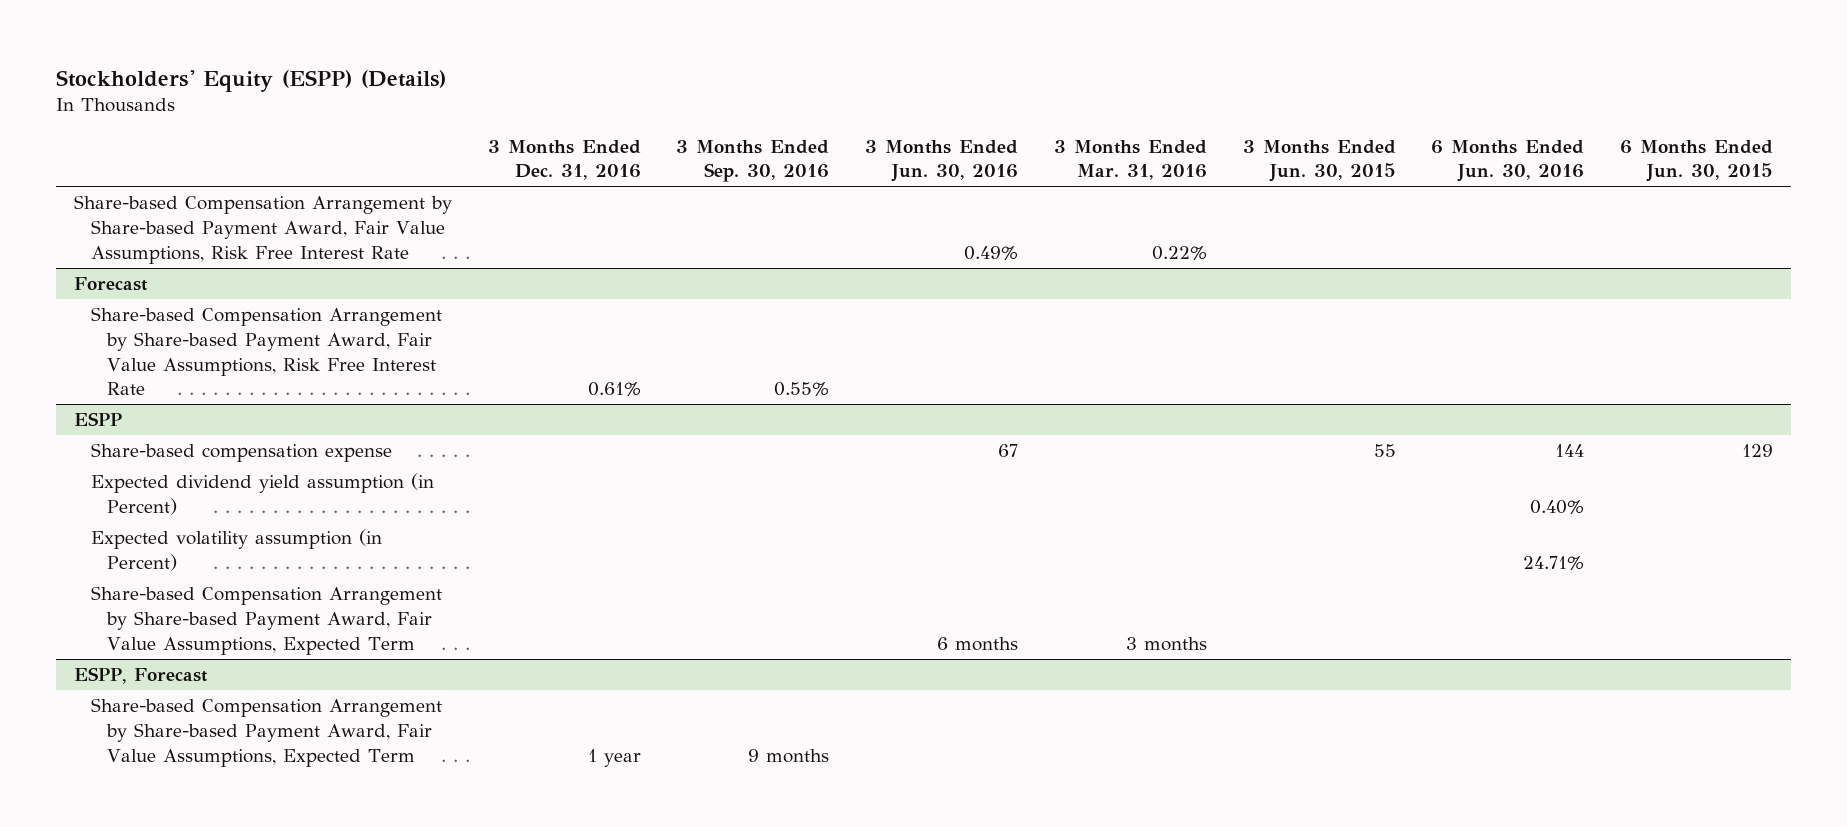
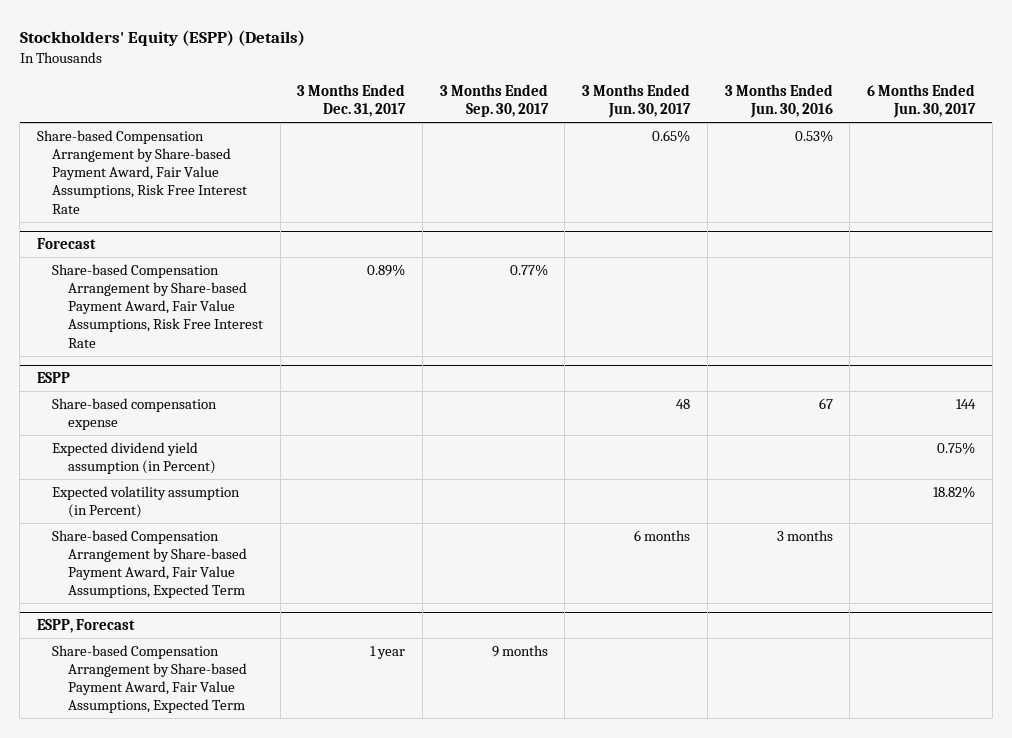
- | 3 Months Ended Dec. 31, 2016 | 3 Months Ended Sep. 30, 2016 | 3 Months Ended Jun. 30, 2016 | 3 Months Ended Mar. 31, 2016 | 3 Months Ended Jun. 30, 2015 | 6 Months Ended Jun. 30, 2016 | 6 Months Ended Jun. 30, 2015
+ | 3 Months Ended Dec. 31, 2017 | 3 Months Ended Sep. 30, 2017 | 3 Months Ended Jun. 30, 2017 | 3 Months Ended Jun. 30, 2016 | 6 Months Ended Jun. 30, 2017
- Share-based Compensation Arrangement by Share-based Payment Award, Fair Value Assumptions, Risk Free Interest Rate | | | 0.49% | 0.22% | | |
+ Share-based Compensation Arrangement by Share-based Payment Award, Fair Value Assumptions, Risk Free Interest Rate | | | 0.65% | 0.53% |
@ ESPP
- Share-based Compensation Arrangement by Share-based Payment Award, Fair Value Assumptions, Expected Term | | | 6 months | 3 months | | |
+ Share-based Compensation Arrangement by Share-based Payment Award, Fair Value Assumptions, Expected Term | | | 6 months | 3 months |

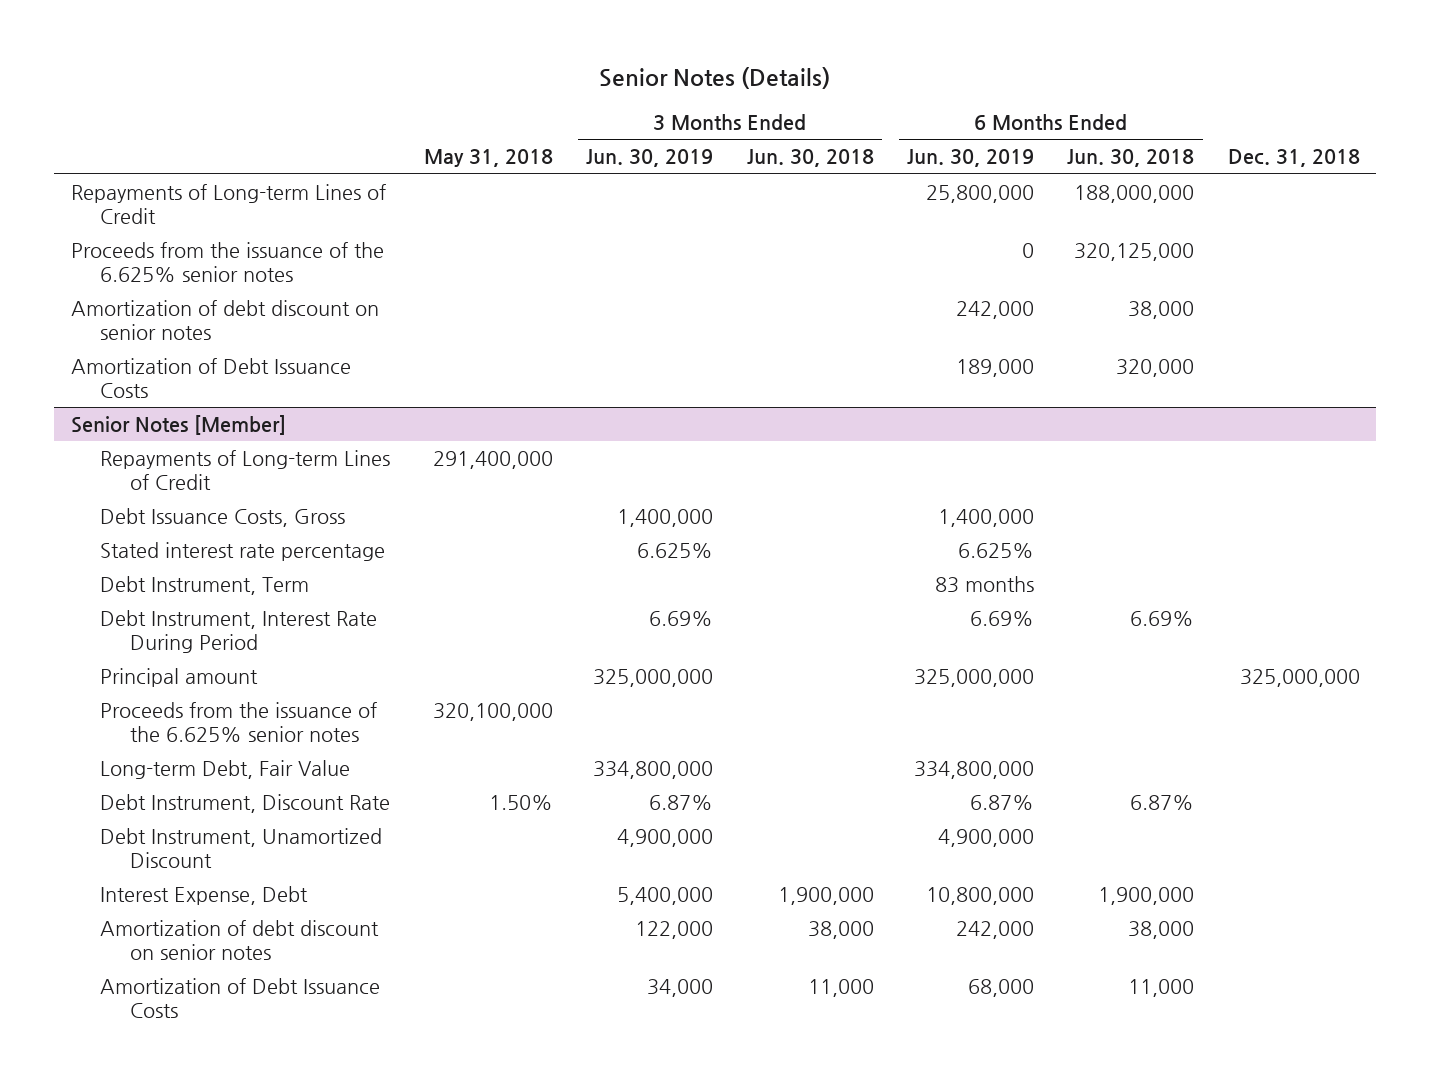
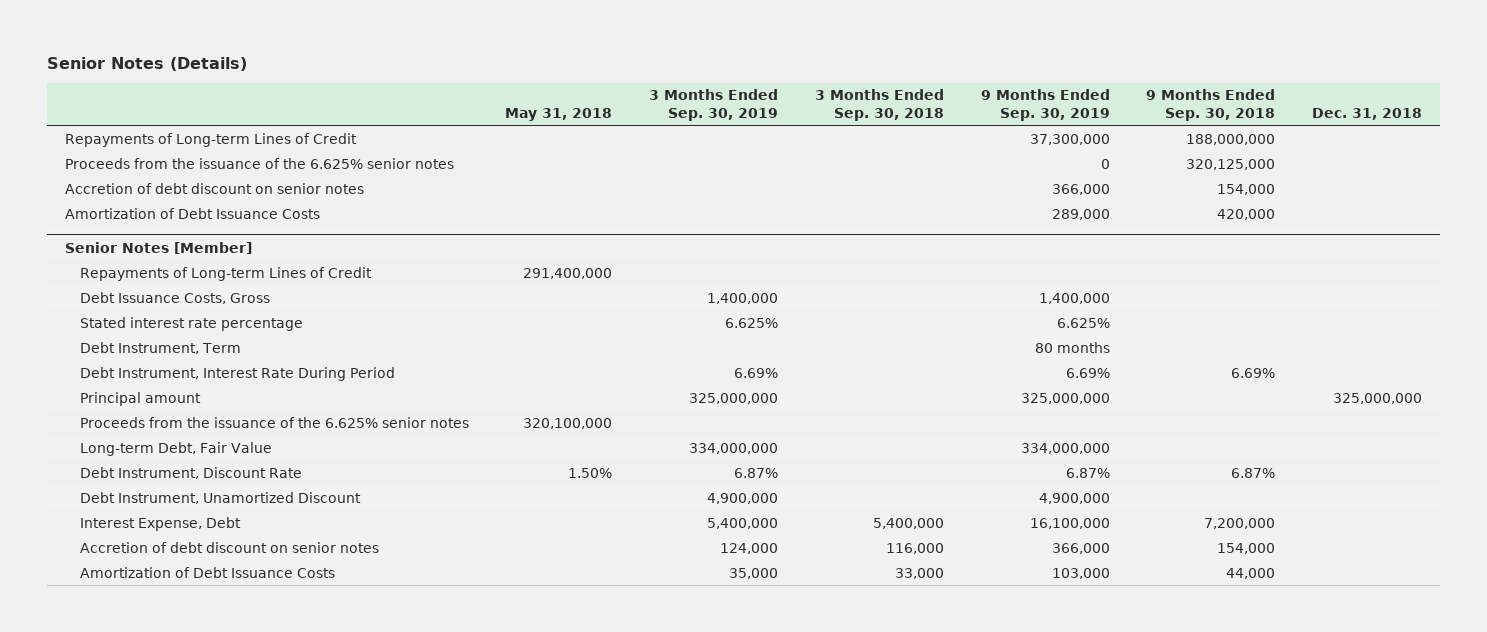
- | May 31, 2018 | 3 Months Ended Jun. 30, 2019 | 3 Months Ended Jun. 30, 2018 | 6 Months Ended Jun. 30, 2019 | 6 Months Ended Jun. 30, 2018 | Dec. 31, 2018
+ | May 31, 2018 | 3 Months Ended Sep. 30, 2019 | 3 Months Ended Sep. 30, 2018 | 9 Months Ended Sep. 30, 2019 | 9 Months Ended Sep. 30, 2018 | Dec. 31, 2018
- Amortization of debt discount on senior notes | | | | 242,000 | 38,000 |
+ Accretion of debt discount on senior notes | | | | 366,000 | 154,000 |
@ Senior Notes [Member]
- Amortization of debt discount on senior notes | | 122,000 | 38,000 | 242,000 | 38,000 |
+ Accretion of debt discount on senior notes | | 124,000 | 116,000 | 366,000 | 154,000 |

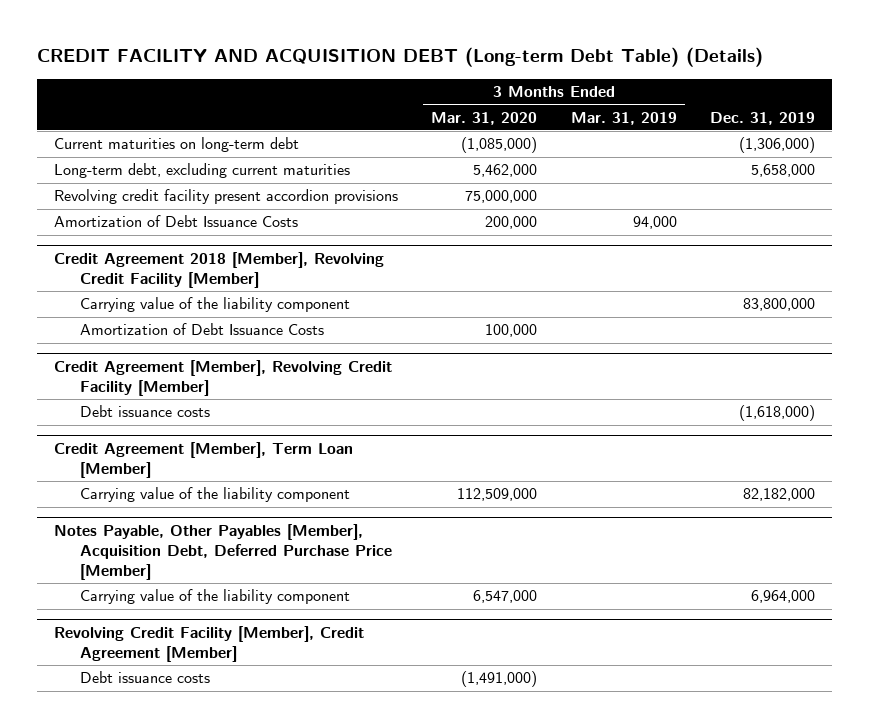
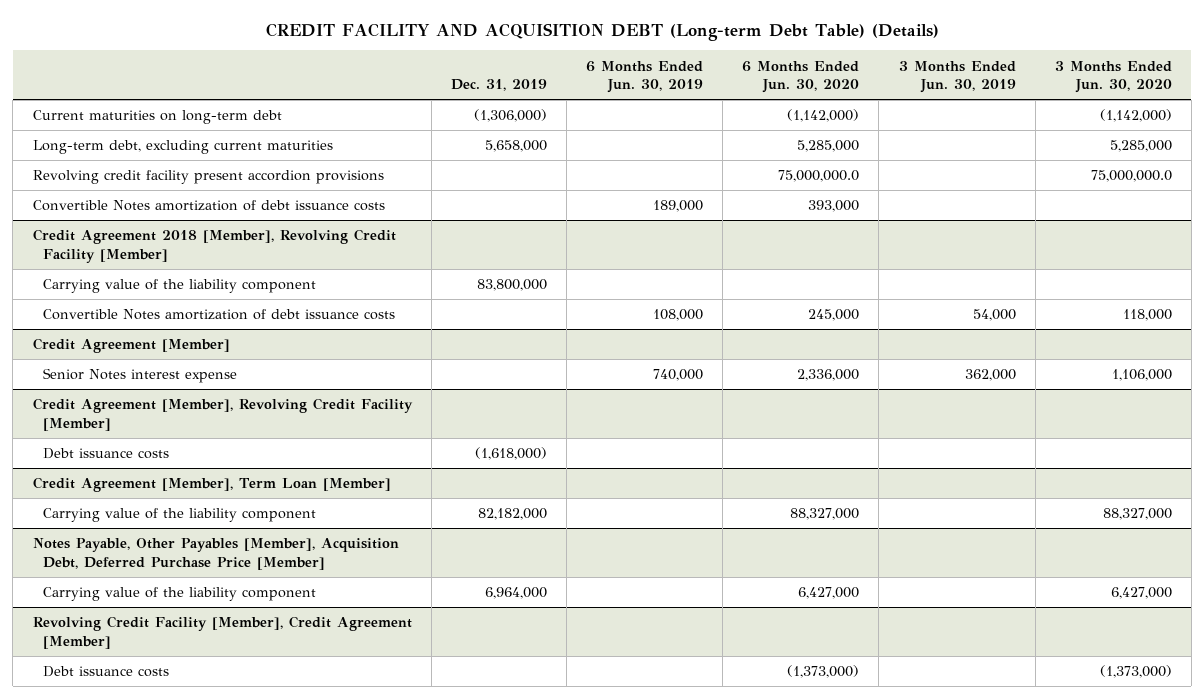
- | 3 Months Ended Mar. 31, 2020 | 3 Months Ended Mar. 31, 2019 | Dec. 31, 2019
+ | Dec. 31, 2019 | 6 Months Ended Jun. 30, 2019 | 6 Months Ended Jun. 30, 2020 | 3 Months Ended Jun. 30, 2019 | 3 Months Ended Jun. 30, 2020
- Amortization of Debt Issuance Costs | 200,000 | 94,000 |
+ Convertible Notes amortization of debt issuance costs | | 189,000 | 393,000 | |
@ Credit Agreement 2018 [Member], Revolving Credit Facility [Member]
- Amortization of Debt Issuance Costs | 100,000 | |
+ Convertible Notes amortization of debt issuance costs | | 108,000 | 245,000 | 54,000 | 118,000
+ Credit Agreement [Member]
+ Senior Notes interest expense | | 740,000 | 2,336,000 | 362,000 | 1,106,000

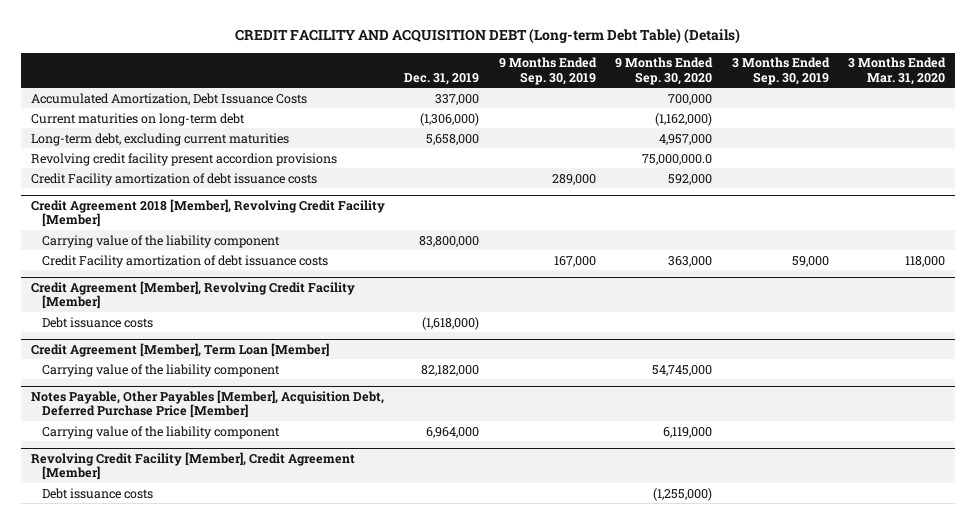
- | Dec. 31, 2019 | 6 Months Ended Jun. 30, 2019 | 6 Months Ended Jun. 30, 2020 | 3 Months Ended Jun. 30, 2019 | 3 Months Ended Jun. 30, 2020
+ | Dec. 31, 2019 | 9 Months Ended Sep. 30, 2019 | 9 Months Ended Sep. 30, 2020 | 3 Months Ended Sep. 30, 2019 | 3 Months Ended Mar. 31, 2020
+ Accumulated Amortization, Debt Issuance Costs | 337,000 | | 700,000 | |
- Convertible Notes amortization of debt issuance costs | | 189,000 | 393,000 | |
+ Credit Facility amortization of debt issuance costs | | 289,000 | 592,000 | |
@ Credit Agreement 2018 [Member], Revolving Credit Facility [Member]
- Convertible Notes amortization of debt issuance costs | | 108,000 | 245,000 | 54,000 | 118,000
- Credit Agreement [Member]
- Senior Notes interest expense | | 740,000 | 2,336,000 | 362,000 | 1,106,000
@ Credit Agreement 2018 [Member], Revolving Credit Facility [Member]
+ Credit Facility amortization of debt issuance costs | | 167,000 | 363,000 | 59,000 | 118,000

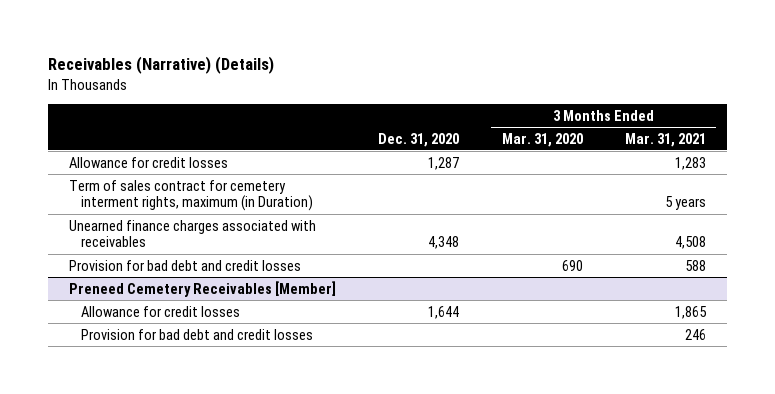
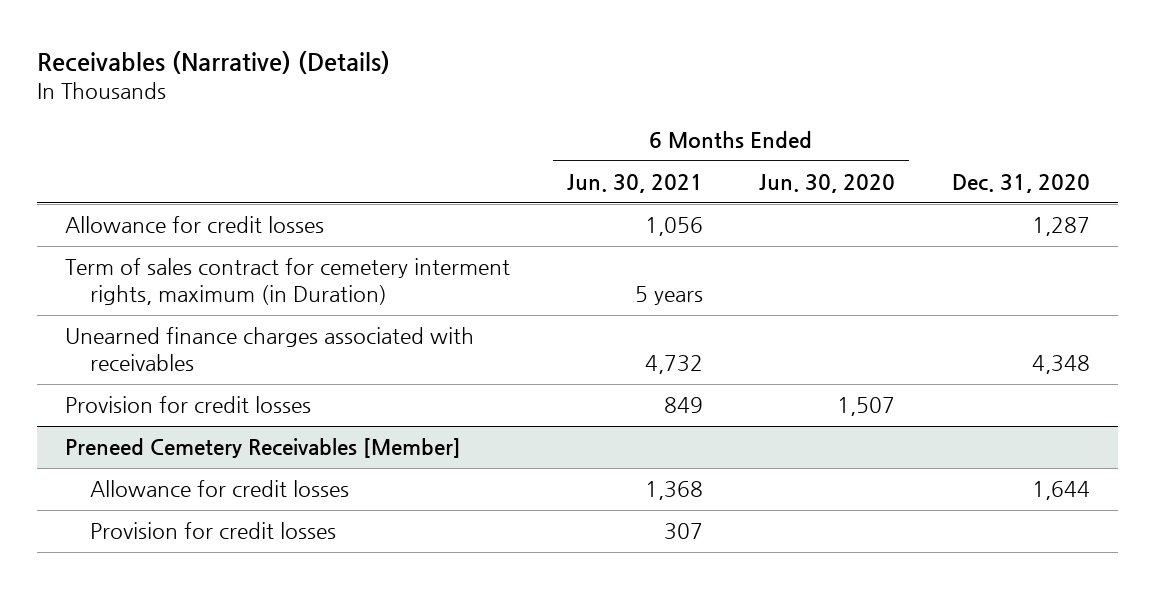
- | Dec. 31, 2020 | 3 Months Ended Mar. 31, 2020 | 3 Months Ended Mar. 31, 2021
+ | 6 Months Ended Jun. 30, 2021 | 6 Months Ended Jun. 30, 2020 | Dec. 31, 2020
- Provision for bad debt and credit losses | | 690 | 588
+ Provision for credit losses | 849 | 1,507 |
@ Preneed Cemetery Receivables [Member]
- Provision for bad debt and credit losses | | | 246
+ Provision for credit losses | 307 | |

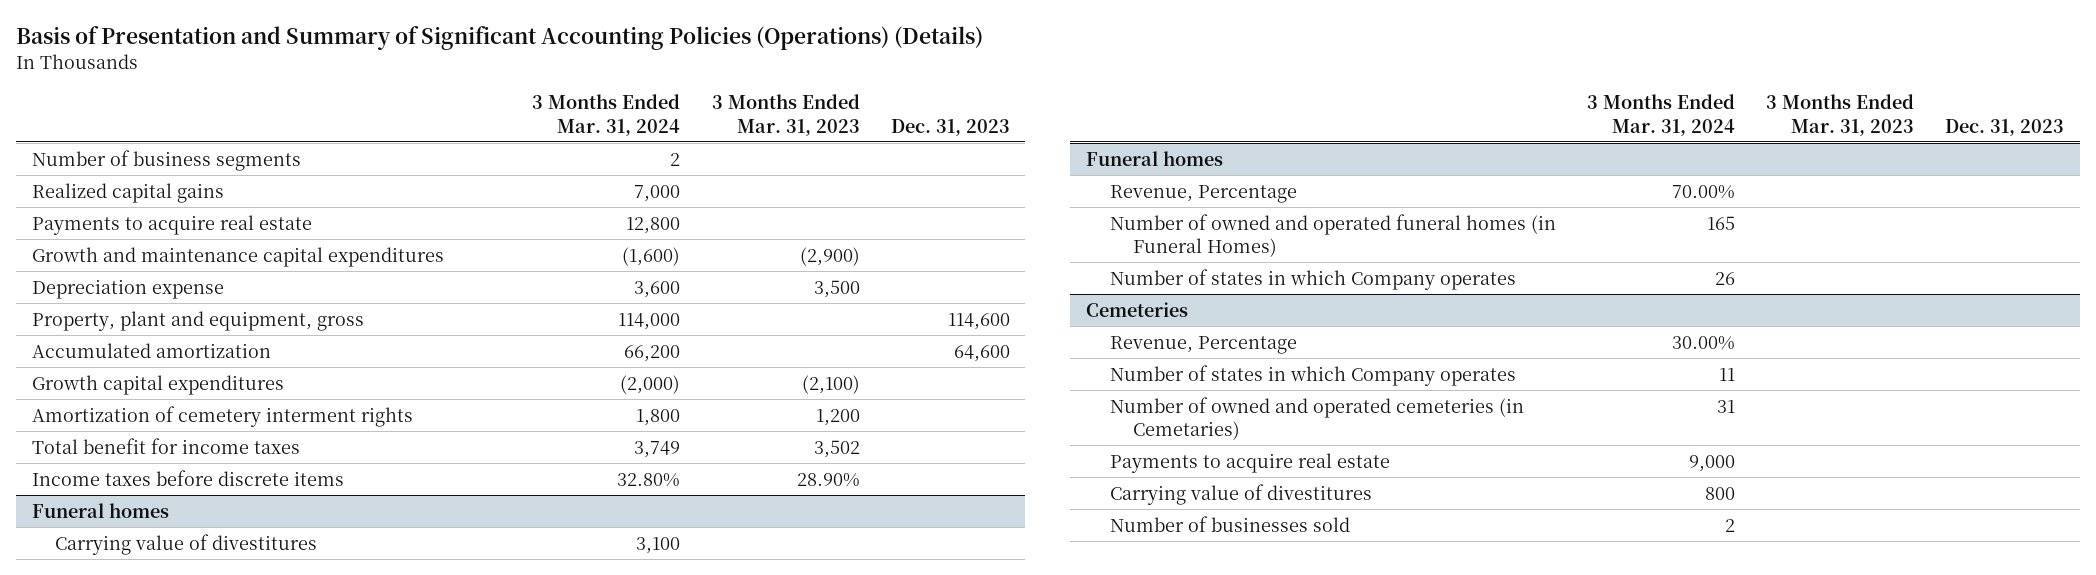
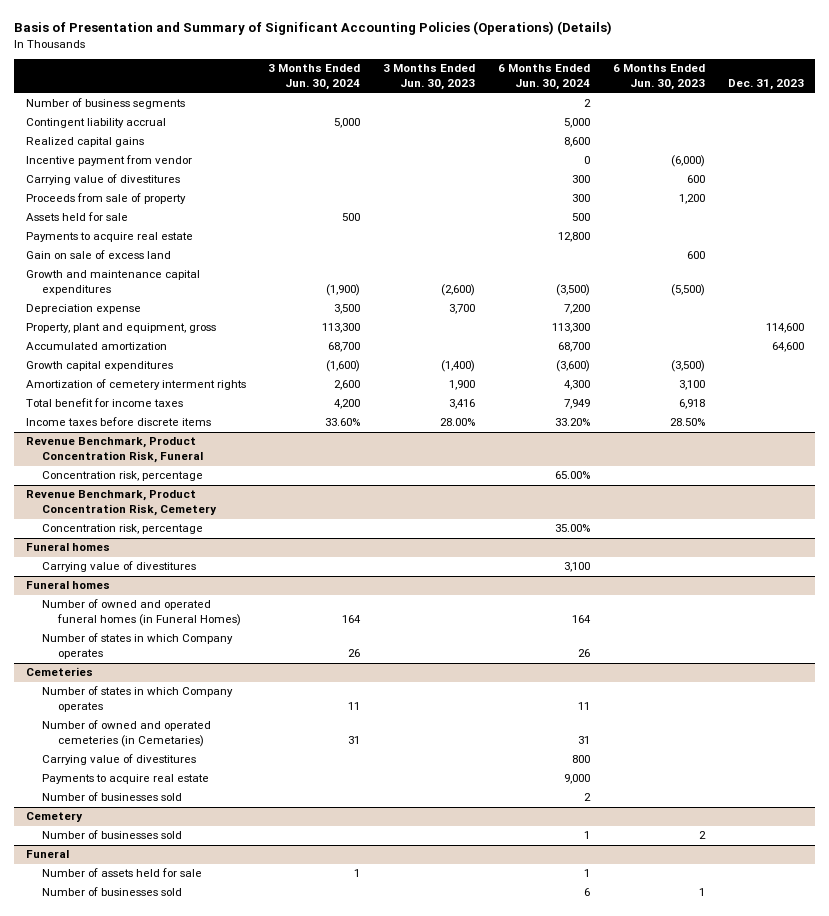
- | 3 Months Ended Mar. 31, 2024 | 3 Months Ended Mar. 31, 2023 | Dec. 31, 2023
+ | 3 Months Ended Jun. 30, 2024 | 3 Months Ended Jun. 30, 2023 | 6 Months Ended Jun. 30, 2024 | 6 Months Ended Jun. 30, 2023 | Dec. 31, 2023
+ Contingent liability accrual | 5,000 | | 5,000 | |
+ Incentive payment from vendor | | | 0 | (6,000) |
+ Carrying value of divestitures | | | 300 | 600 |
+ Proceeds from sale of property | | | 300 | 1,200 |
+ Assets held for sale | 500 | | 500 | |
+ Gain on sale of excess land | | | | 600 |
+ Revenue Benchmark, Product Concentration Risk, Funeral
+ Concentration risk, percentage | | | 65.00% | |
+ Revenue Benchmark, Product Concentration Risk, Cemetery
+ Concentration risk, percentage | | | 35.00% | |
@ Funeral homes
- Revenue, Percentage | 70.00% | |
@ Cemeteries
- Revenue, Percentage | 30.00% | |
moved down: Payments to acquire real estate | | | 9,000 | |
+ Cemetery
+ Number of businesses sold | | | 1 | 2 |
+ Funeral
+ Number of assets held for sale | 1 | | 1 | |
+ Number of businesses sold | | | 6 | 1 |

